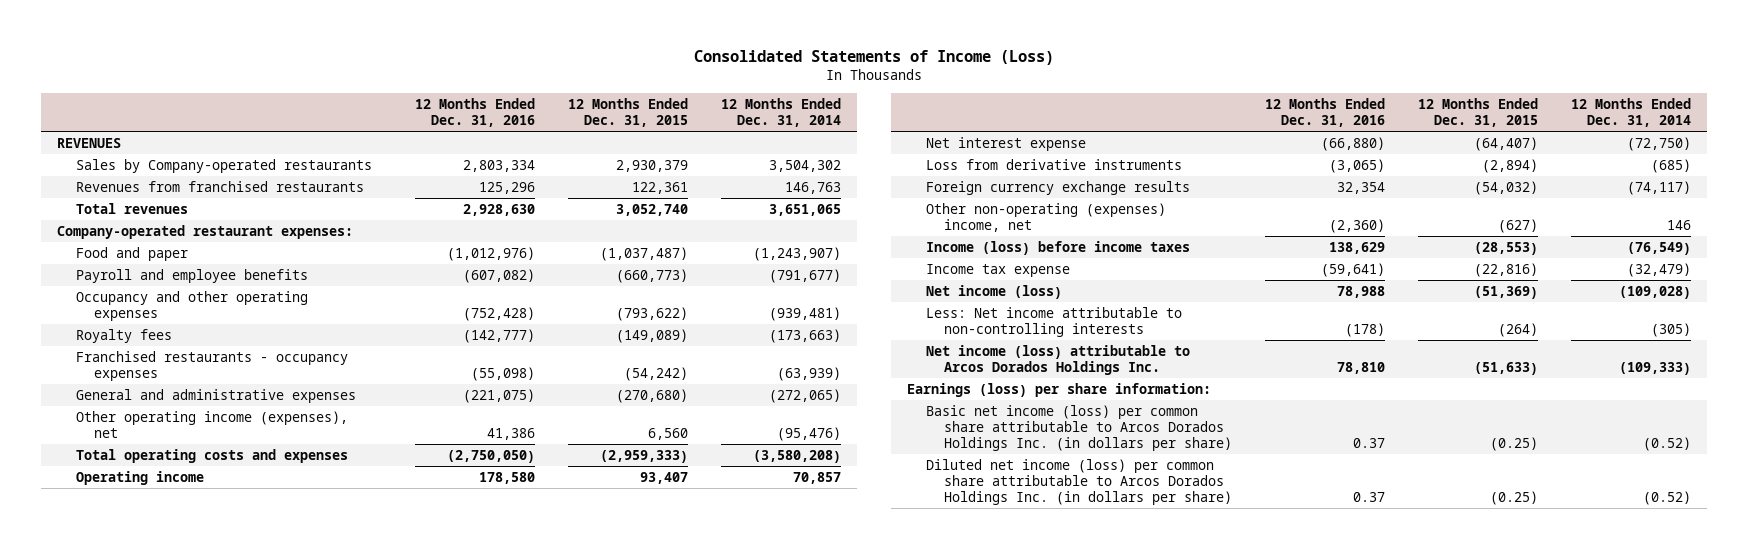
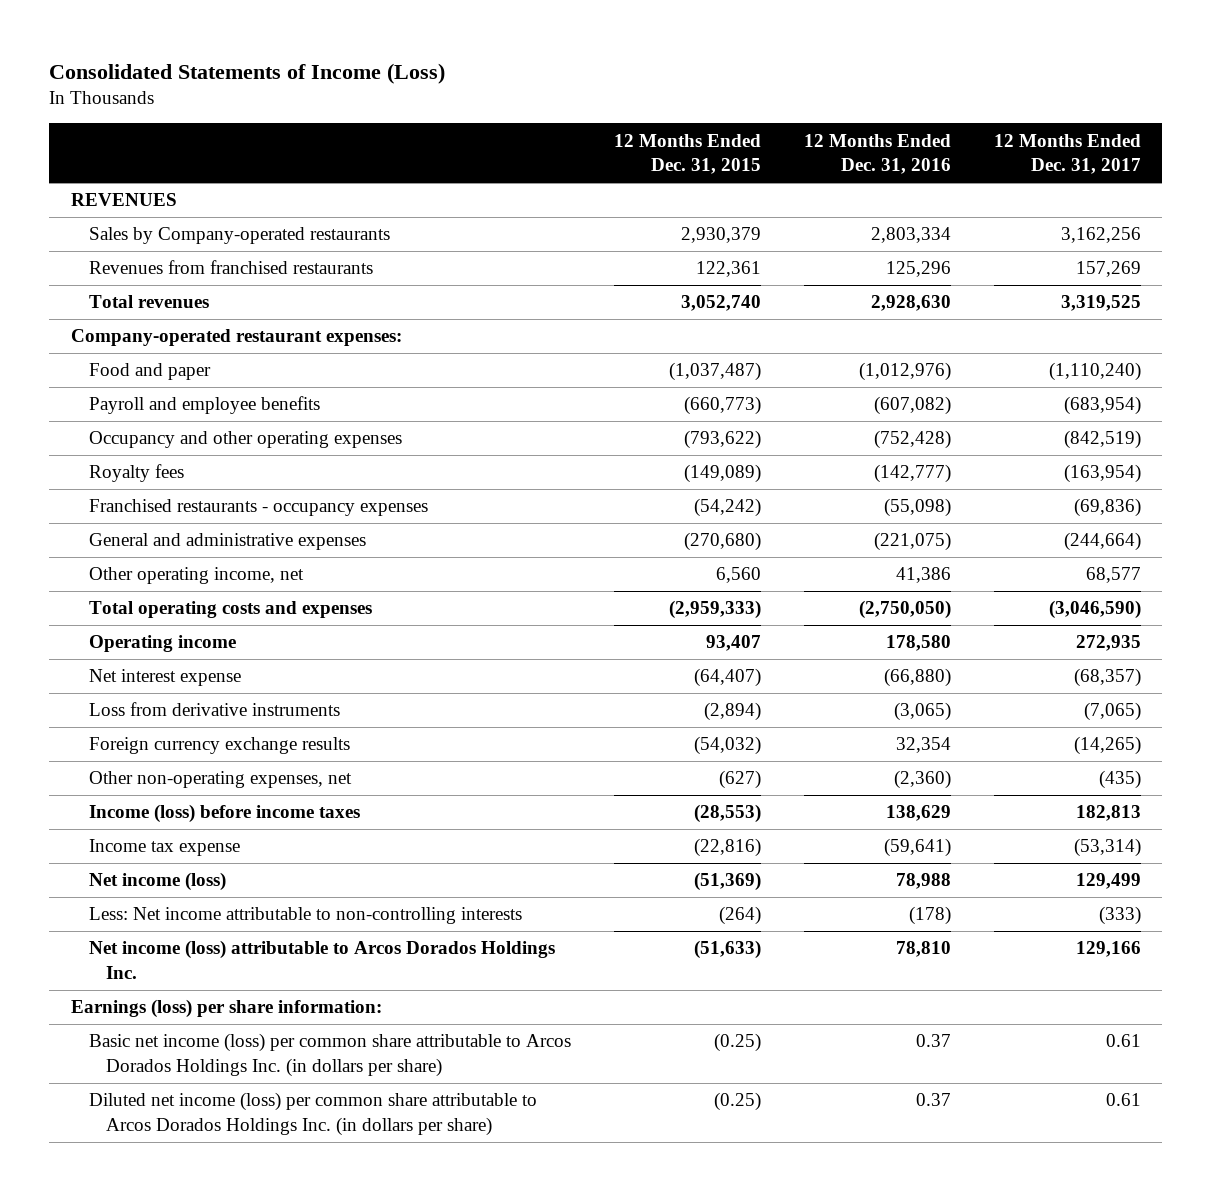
- | 12 Months Ended Dec. 31, 2016 | 12 Months Ended Dec. 31, 2015 | 12 Months Ended Dec. 31, 2014
+ | 12 Months Ended Dec. 31, 2015 | 12 Months Ended Dec. 31, 2016 | 12 Months Ended Dec. 31, 2017
- Other operating income (expenses), net | 41,386 | 6,560 | (95,476)
+ Other operating income, net | 6,560 | 41,386 | 68,577
- Other non-operating (expenses) income, net | (2,360) | (627) | 146
+ Other non-operating expenses, net | (627) | (2,360) | (435)

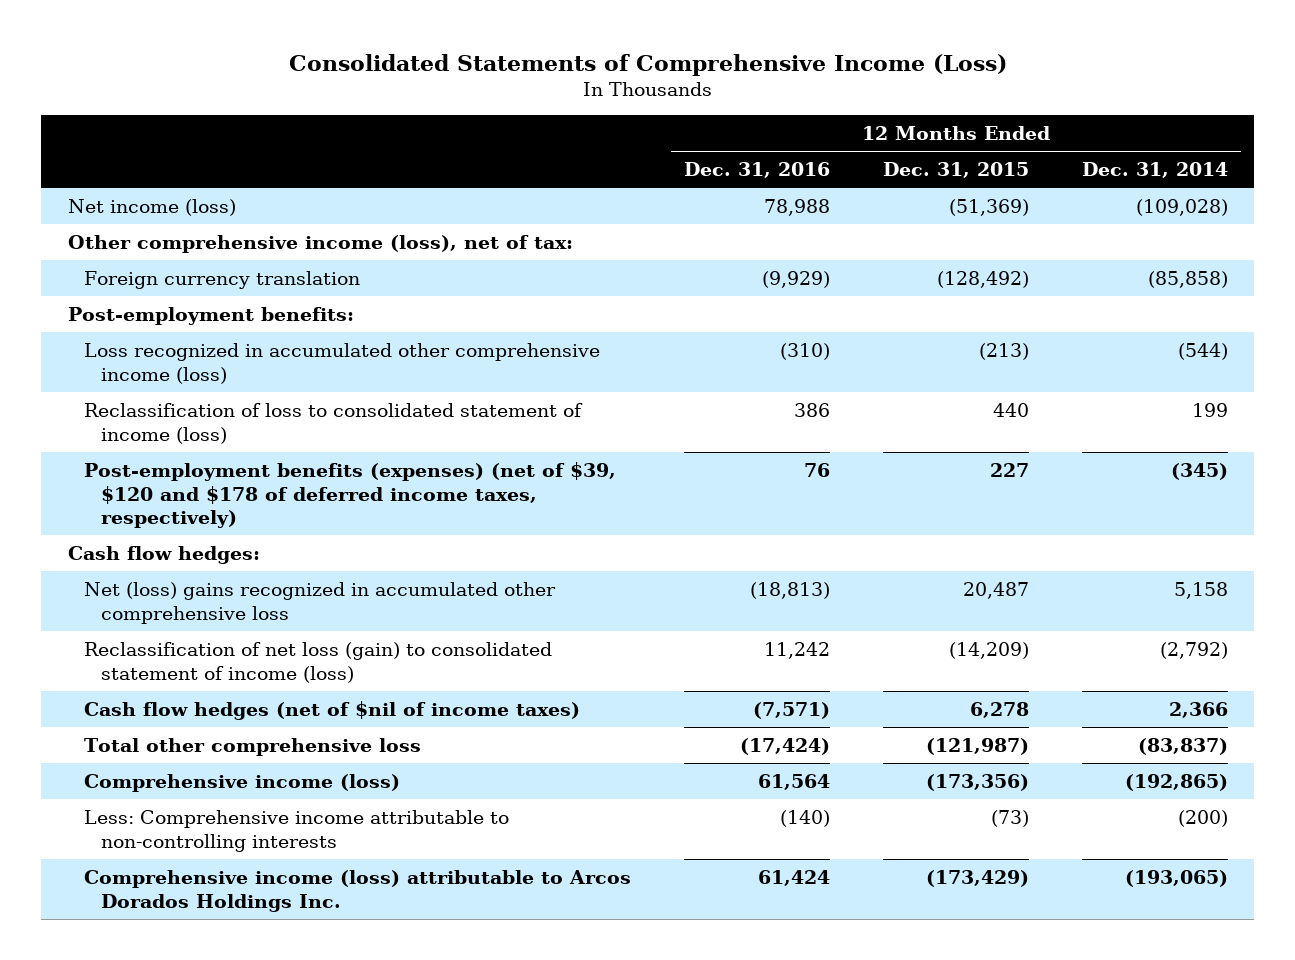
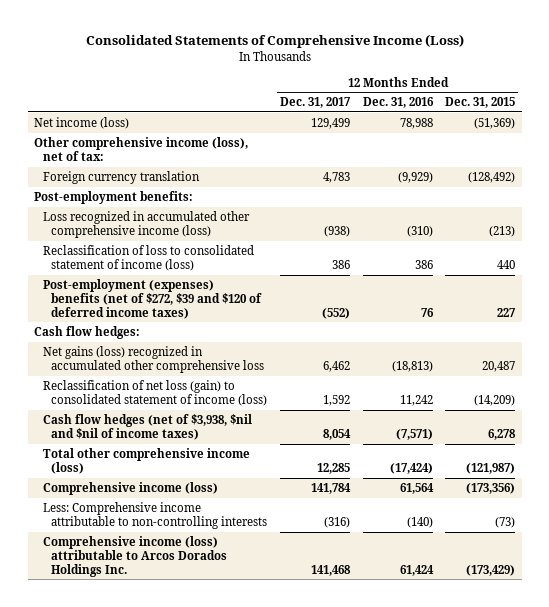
- | 12 Months Ended Dec. 31, 2016 | 12 Months Ended Dec. 31, 2015 | 12 Months Ended Dec. 31, 2014
+ | 12 Months Ended Dec. 31, 2017 | 12 Months Ended Dec. 31, 2016 | 12 Months Ended Dec. 31, 2015
- Post-employment benefits (expenses) (net of $39, $120 and $178 of deferred income taxes, respectively) | 76 | 227 | (345)
+ Post-employment (expenses) benefits (net of $272, $39 and $120 of deferred income taxes) | (552) | 76 | 227
- Net (loss) gains recognized in accumulated other comprehensive loss | (18,813) | 20,487 | 5,158
+ Net gains (loss) recognized in accumulated other comprehensive loss | 6,462 | (18,813) | 20,487
- Cash flow hedges (net of $nil of income taxes) | (7,571) | 6,278 | 2,366
- Total other comprehensive loss | (17,424) | (121,987) | (83,837)
+ Cash flow hedges (net of $3,938, $nil and $nil of income taxes) | 8,054 | (7,571) | 6,278
+ Total other comprehensive income (loss) | 12,285 | (17,424) | (121,987)

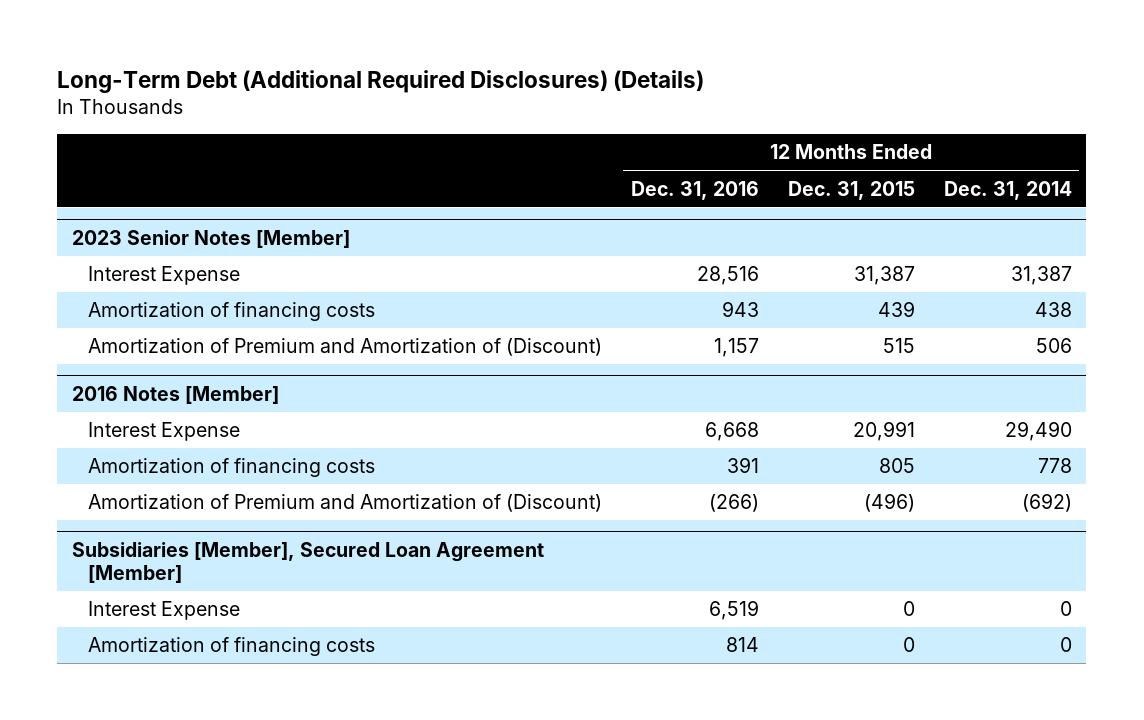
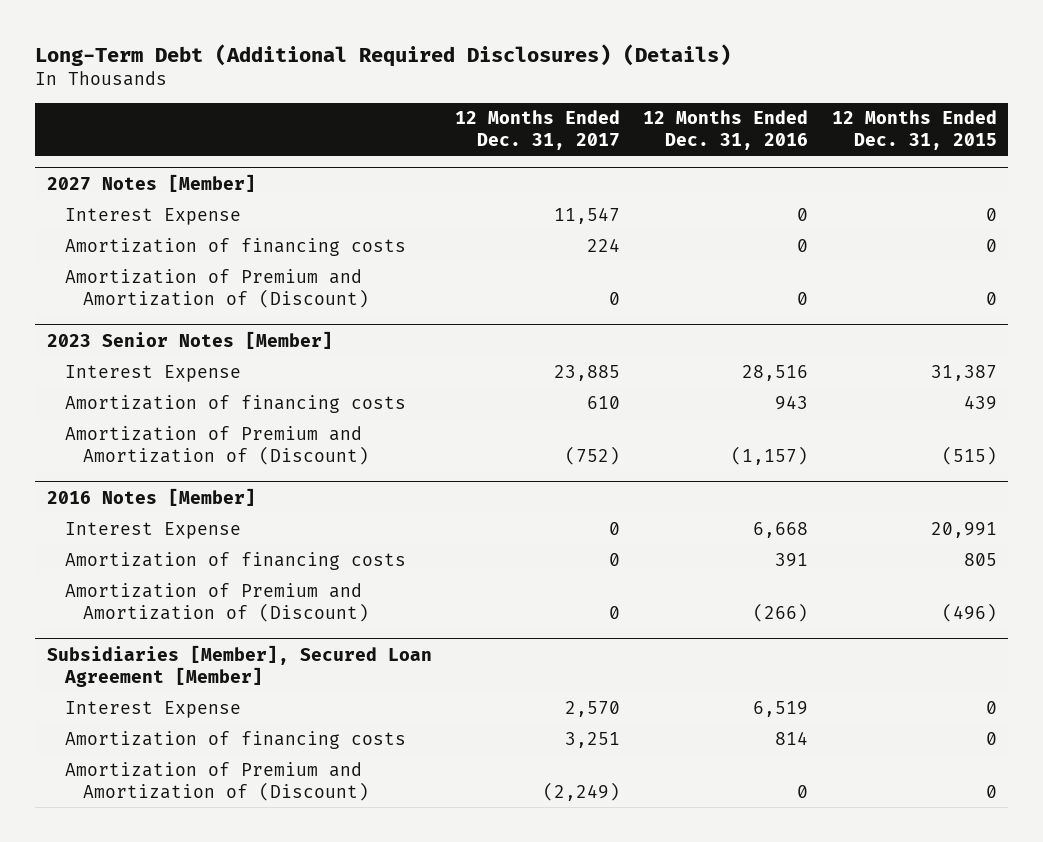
- | 12 Months Ended Dec. 31, 2016 | 12 Months Ended Dec. 31, 2015 | 12 Months Ended Dec. 31, 2014
+ | 12 Months Ended Dec. 31, 2017 | 12 Months Ended Dec. 31, 2016 | 12 Months Ended Dec. 31, 2015
+ 2027 Notes [Member]
+ Interest Expense | 11,547 | 0 | 0
+ Amortization of financing costs | 224 | 0 | 0
+ Amortization of Premium and Amortization of (Discount) | 0 | 0 | 0
@ 2023 Senior Notes [Member]
- Amortization of Premium and Amortization of (Discount) | 1,157 | 515 | 506
+ Amortization of Premium and Amortization of (Discount) | (752) | (1,157) | (515)
@ Subsidiaries [Member], Secured Loan Agreement [Member]
+ Amortization of Premium and Amortization of (Discount) | (2,249) | 0 | 0

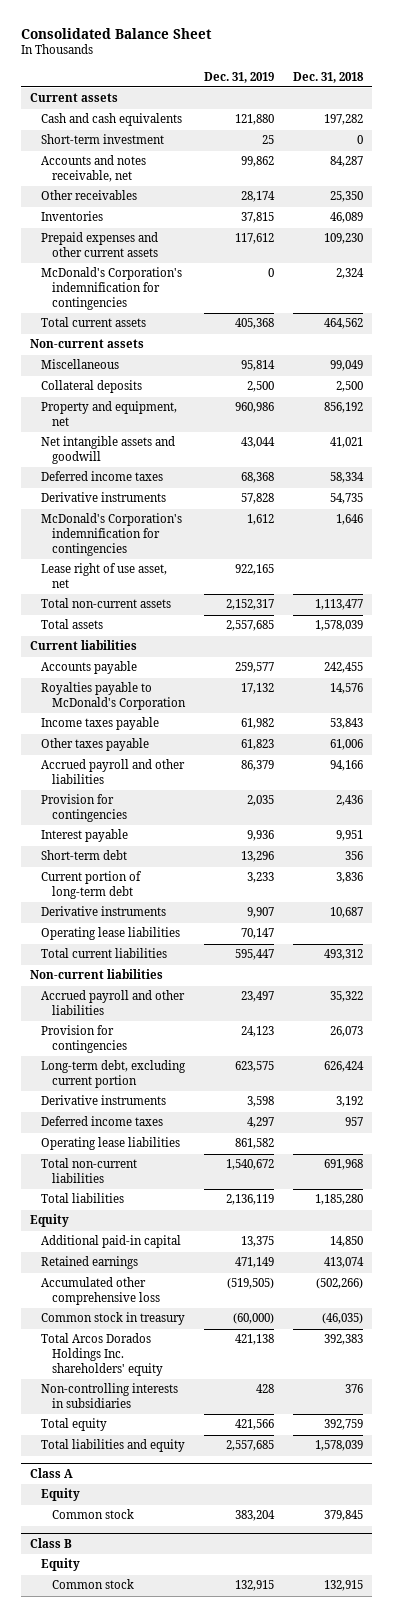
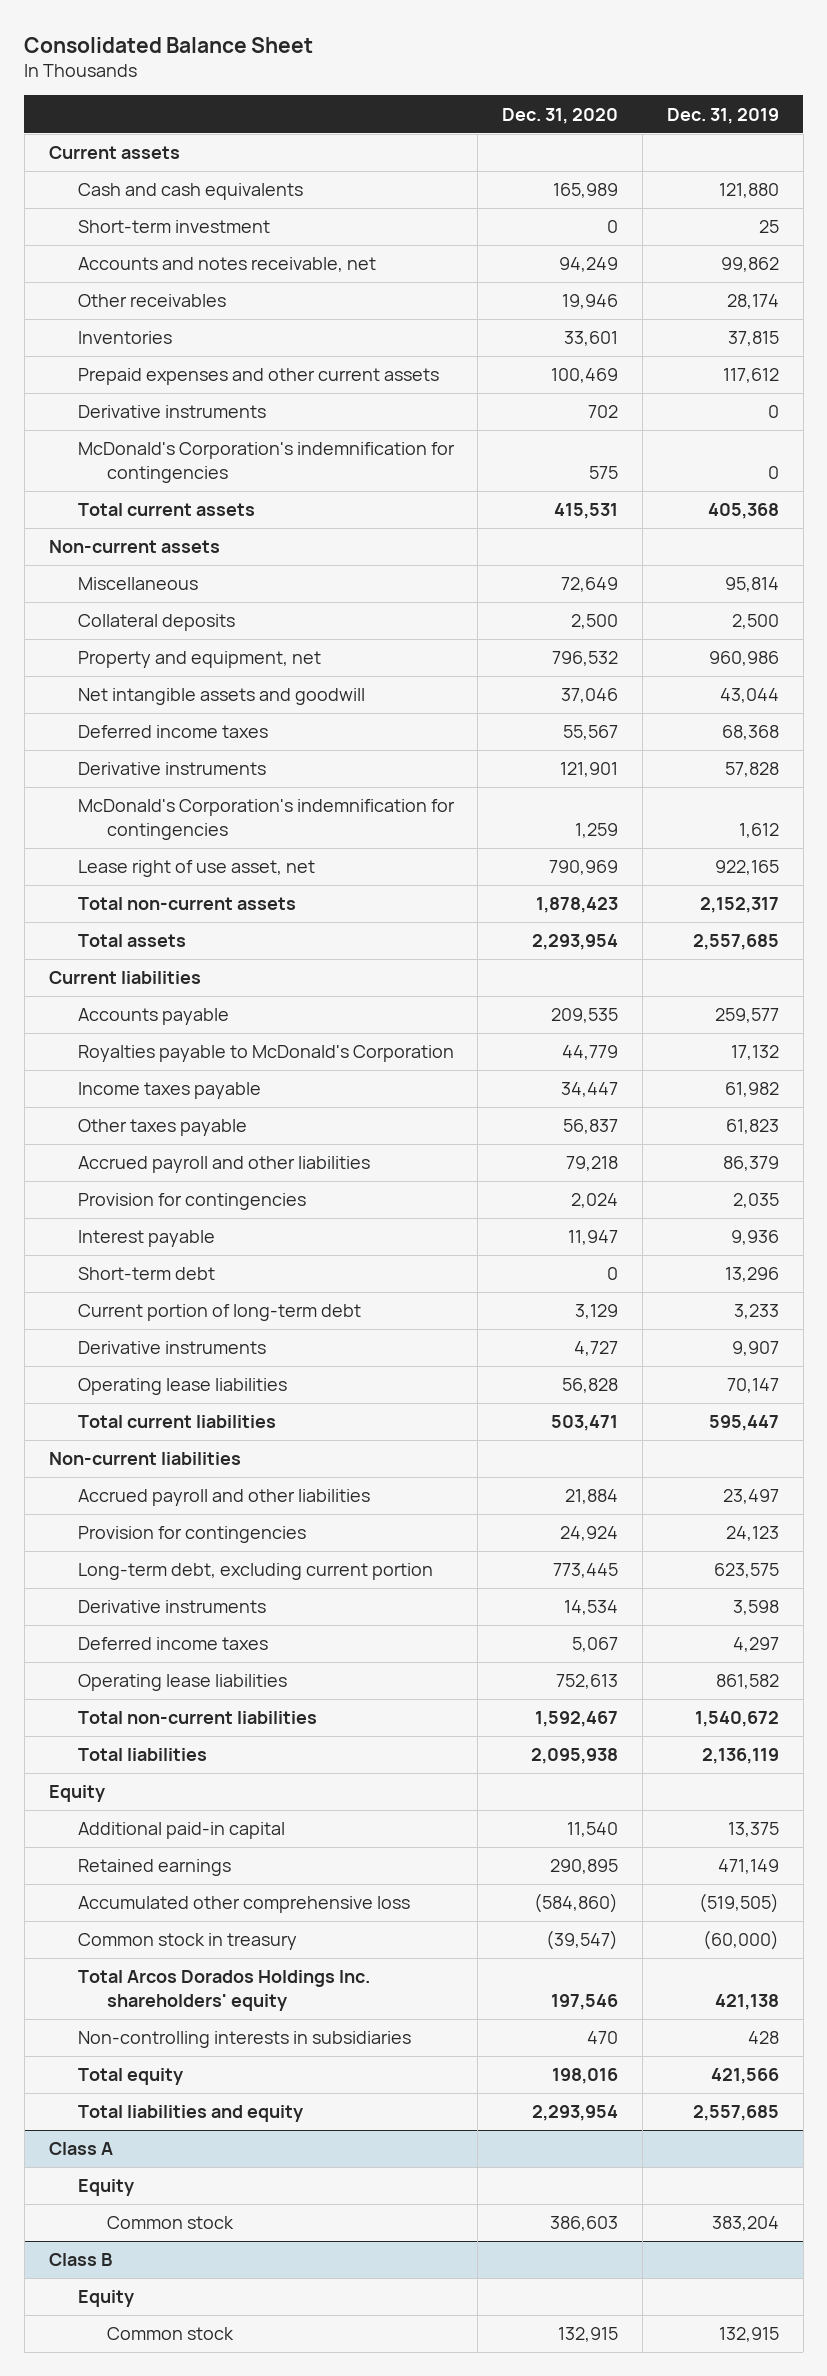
- | Dec. 31, 2019 | Dec. 31, 2018
+ | Dec. 31, 2020 | Dec. 31, 2019
+ Derivative instruments | 702 | 0

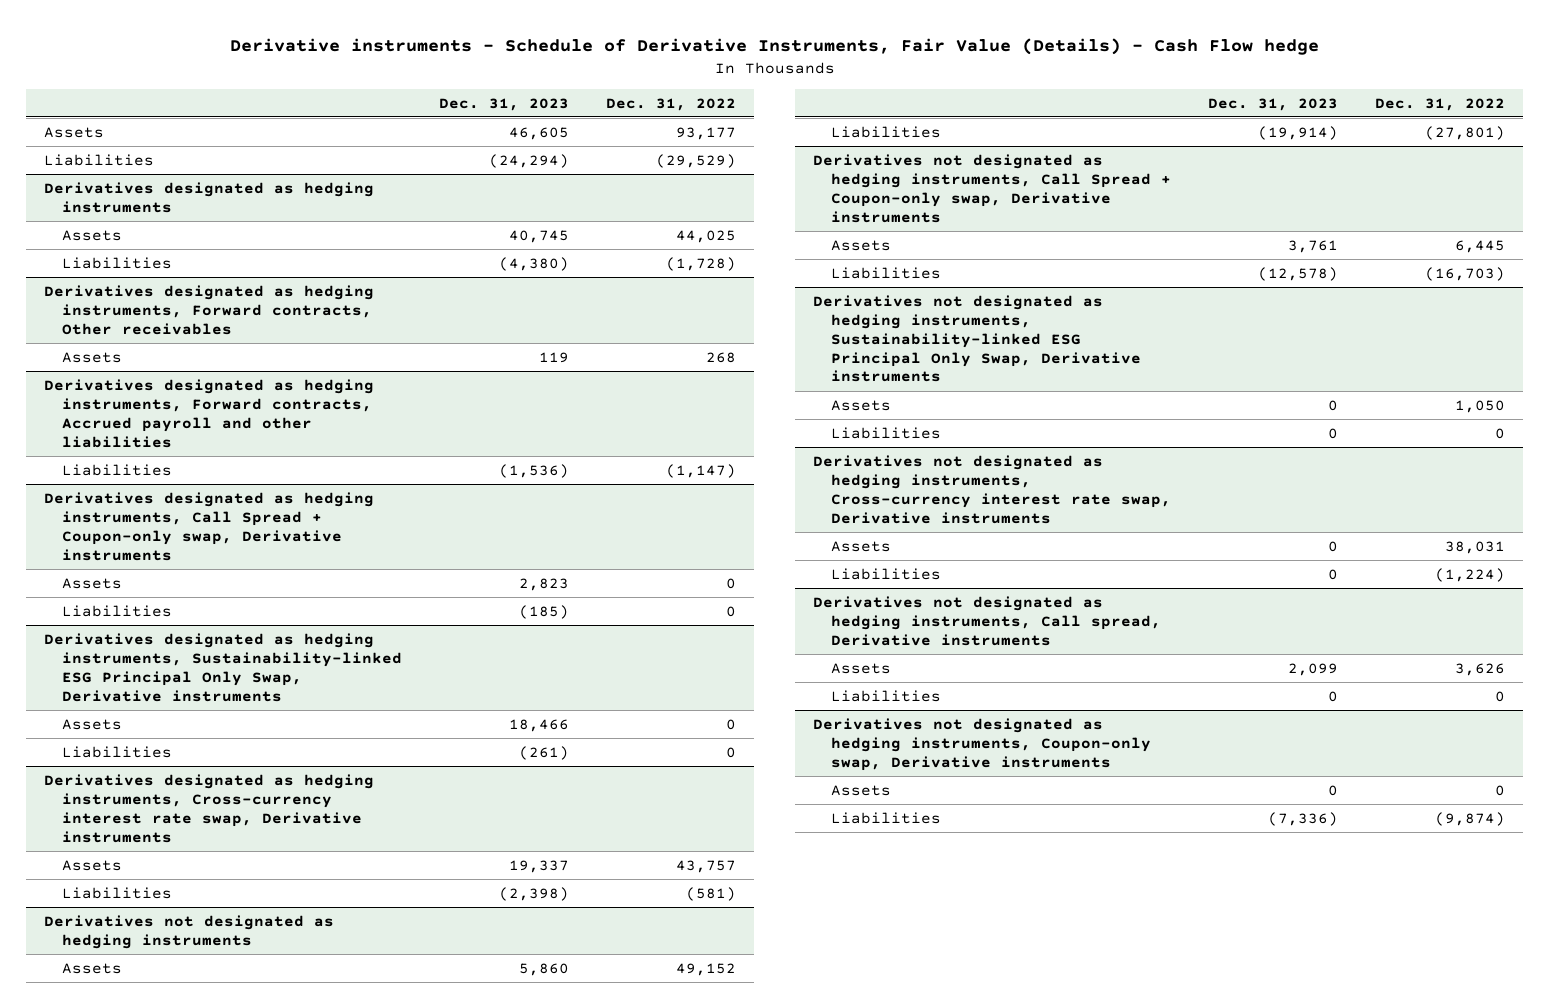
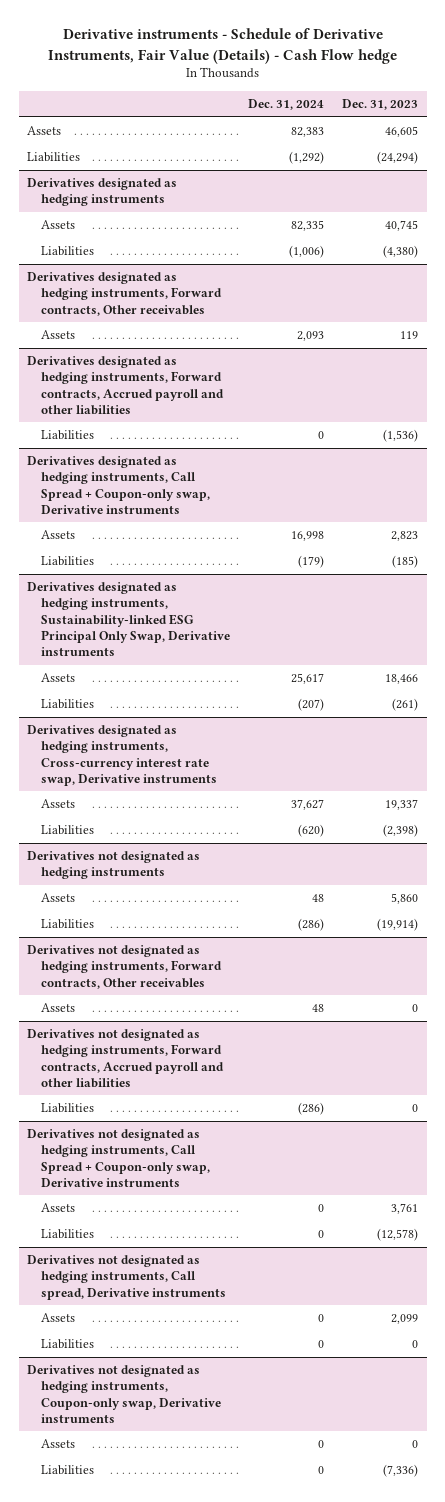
- | Dec. 31, 2023 | Dec. 31, 2022
+ | Dec. 31, 2024 | Dec. 31, 2023
+ Derivatives not designated as hedging instruments, Forward contracts, Other receivables
+ Assets | 48 | 0
+ Derivatives not designated as hedging instruments, Forward contracts, Accrued payroll and other liabilities
+ Liabilities | (286) | 0
- Derivatives not designated as hedging instruments, Sustainability-linked ESG Principal Only Swap, Derivative instruments
- Assets | 0 | 1,050
- Liabilities | 0 | 0
- Derivatives not designated as hedging instruments, Cross-currency interest rate swap, Derivative instruments
- Assets | 0 | 38,031
- Liabilities | 0 | (1,224)

